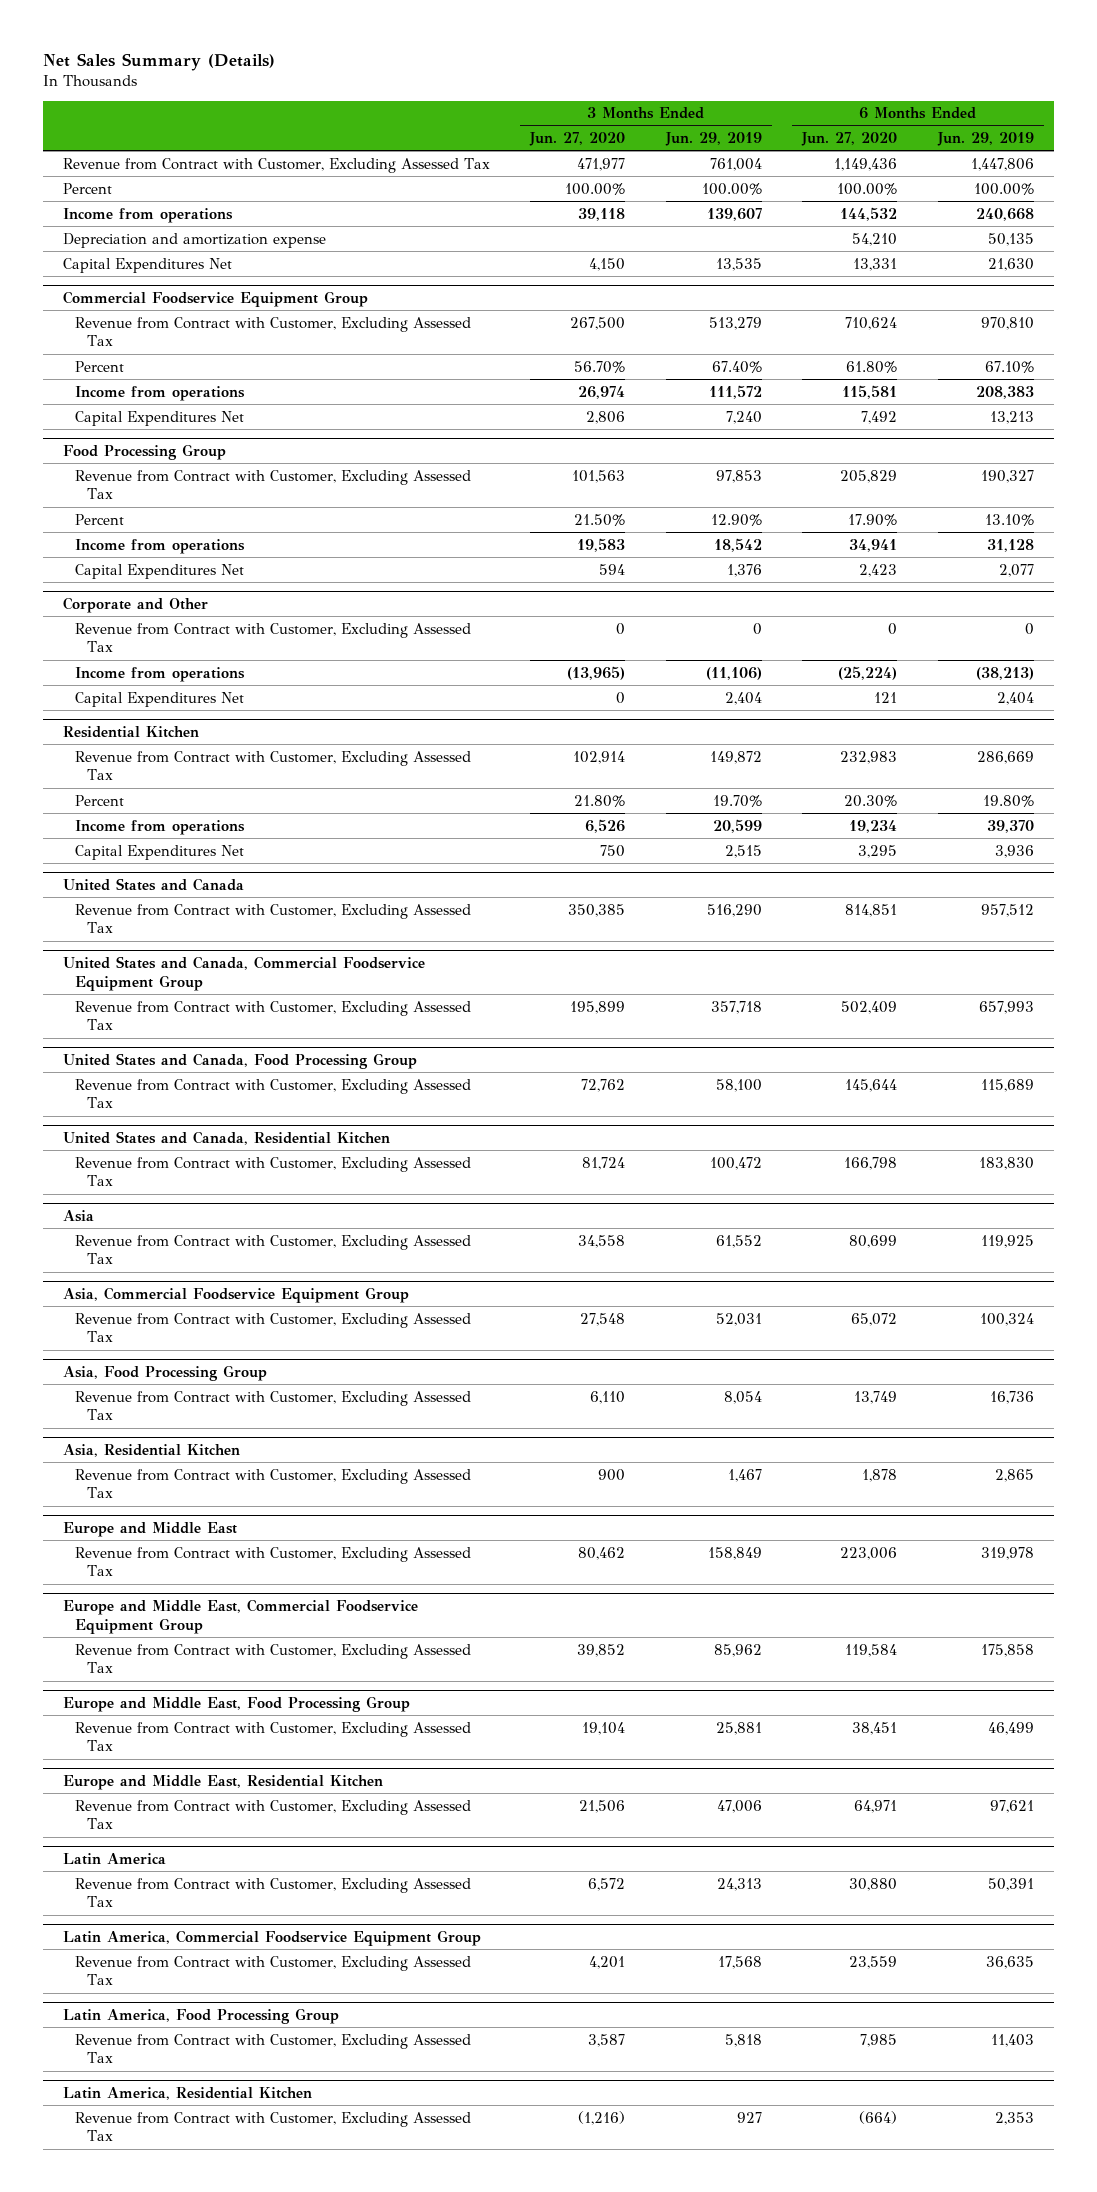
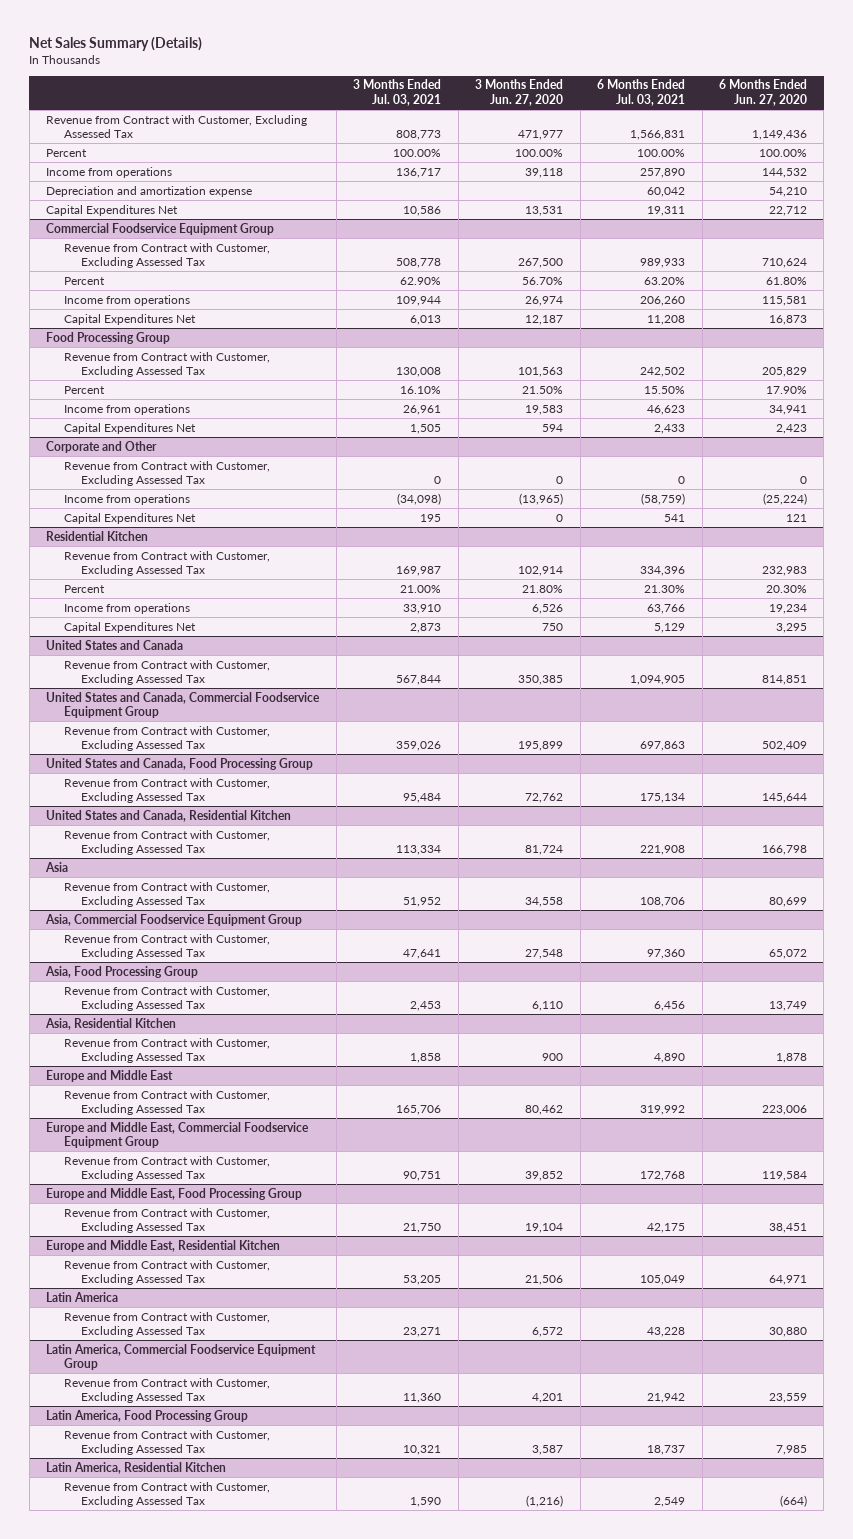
- | 3 Months Ended Jun. 27, 2020 | 3 Months Ended Jun. 29, 2019 | 6 Months Ended Jun. 27, 2020 | 6 Months Ended Jun. 29, 2019
+ | 3 Months Ended Jul. 03, 2021 | 3 Months Ended Jun. 27, 2020 | 6 Months Ended Jul. 03, 2021 | 6 Months Ended Jun. 27, 2020
- Capital Expenditures Net | 4,150 | 13,535 | 13,331 | 21,630
+ Capital Expenditures Net | 10,586 | 13,531 | 19,311 | 22,712
@ Commercial Foodservice Equipment Group
- Capital Expenditures Net | 2,806 | 7,240 | 7,492 | 13,213
+ Capital Expenditures Net | 6,013 | 12,187 | 11,208 | 16,873

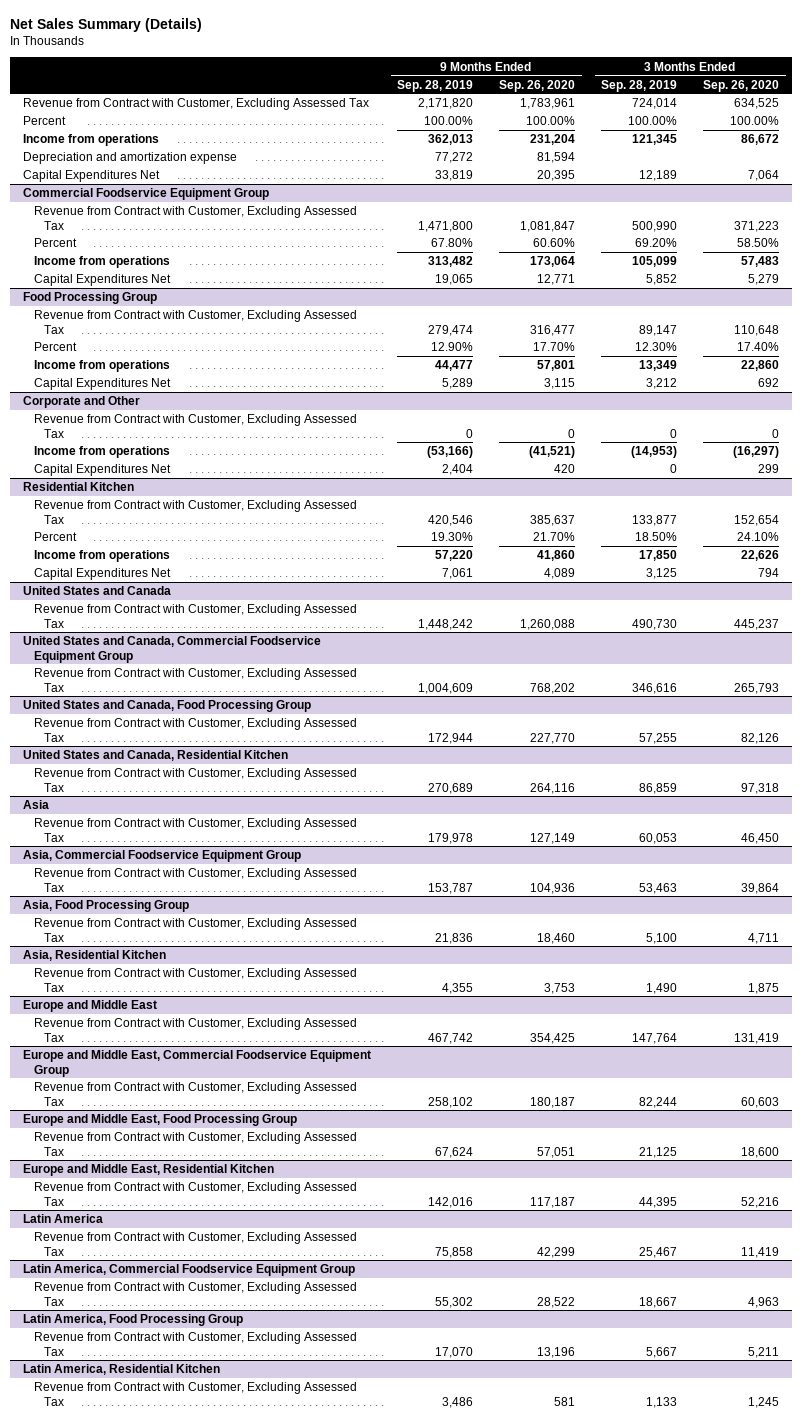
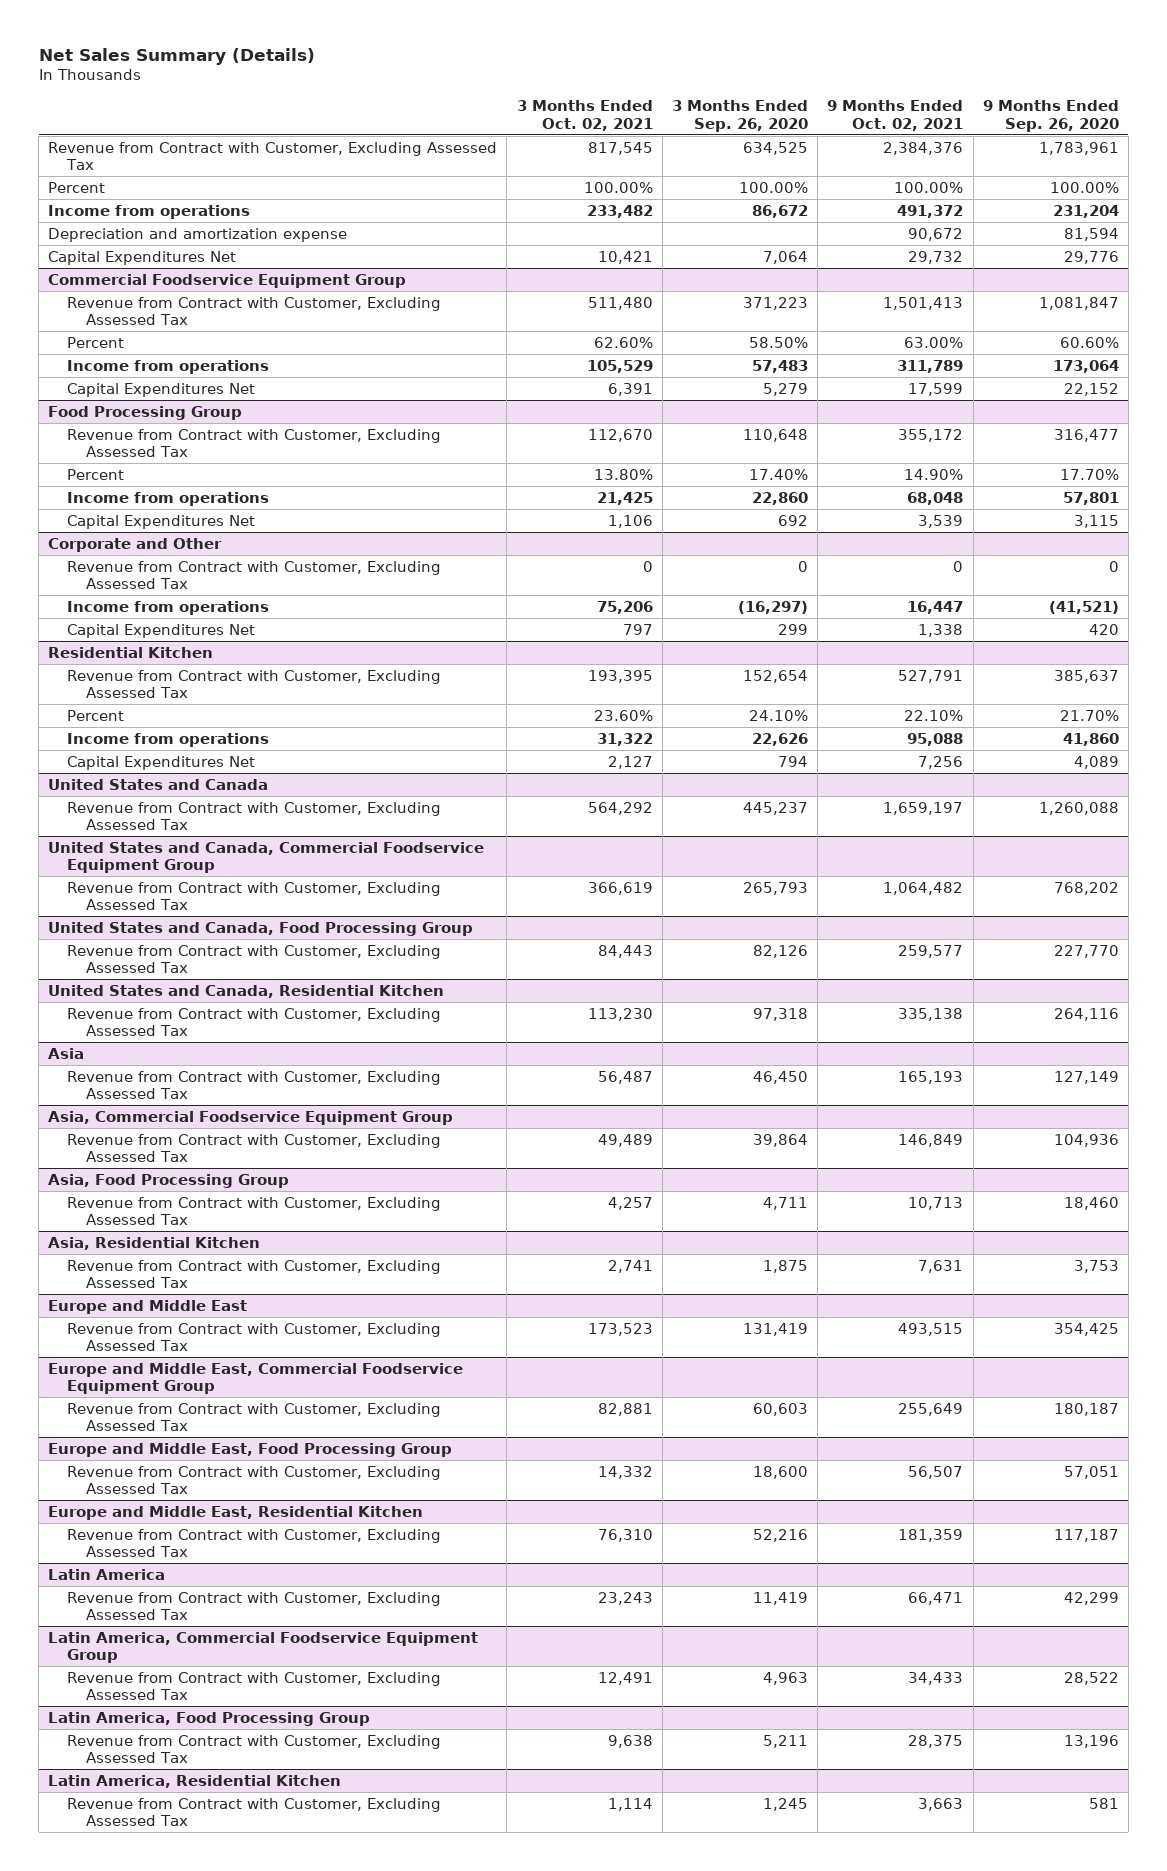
- | 9 Months Ended Sep. 28, 2019 | 9 Months Ended Sep. 26, 2020 | 3 Months Ended Sep. 28, 2019 | 3 Months Ended Sep. 26, 2020
+ | 3 Months Ended Oct. 02, 2021 | 3 Months Ended Sep. 26, 2020 | 9 Months Ended Oct. 02, 2021 | 9 Months Ended Sep. 26, 2020
- Capital Expenditures Net | 33,819 | 20,395 | 12,189 | 7,064
+ Capital Expenditures Net | 10,421 | 7,064 | 29,732 | 29,776
@ Commercial Foodservice Equipment Group
- Capital Expenditures Net | 19,065 | 12,771 | 5,852 | 5,279
+ Capital Expenditures Net | 6,391 | 5,279 | 17,599 | 22,152

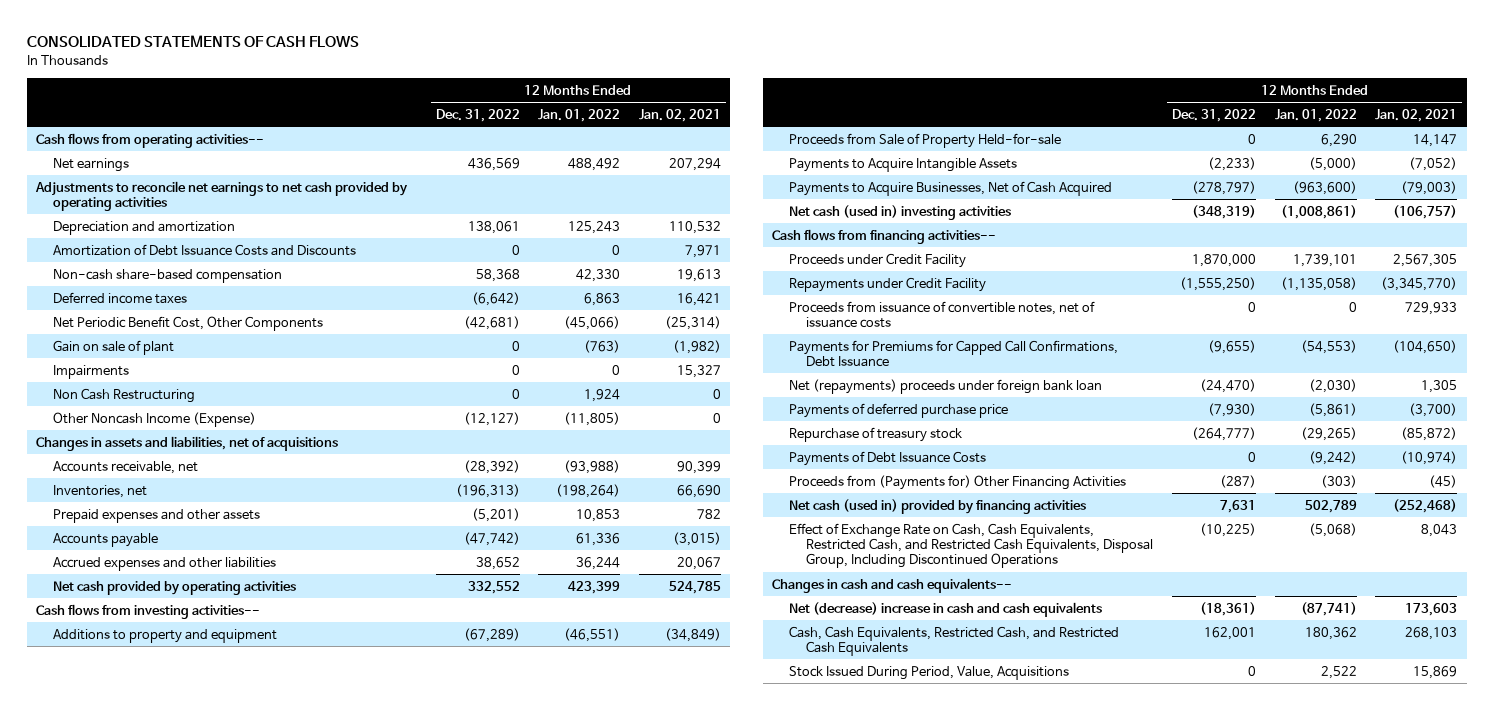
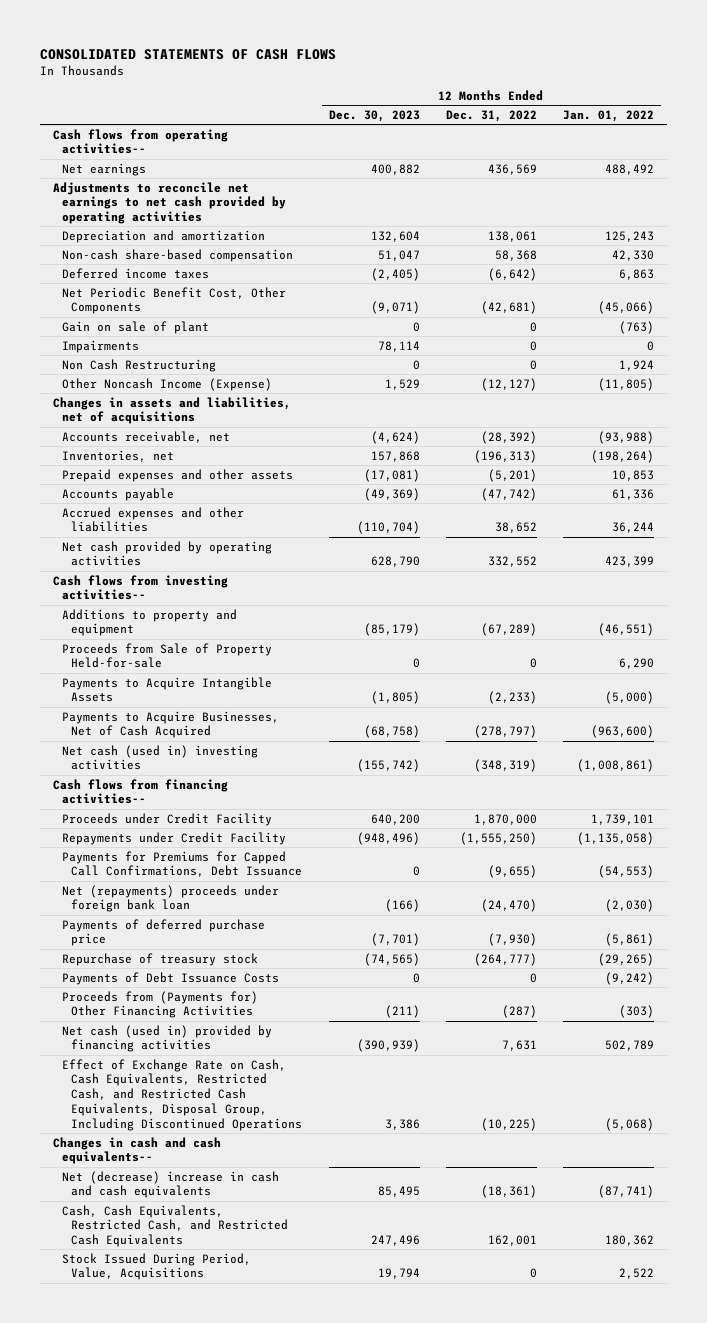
- | 12 Months Ended Dec. 31, 2022 | 12 Months Ended Jan. 01, 2022 | 12 Months Ended Jan. 02, 2021
+ | 12 Months Ended Dec. 30, 2023 | 12 Months Ended Dec. 31, 2022 | 12 Months Ended Jan. 01, 2022
- Amortization of Debt Issuance Costs and Discounts | 0 | 0 | 7,971
- Proceeds from issuance of convertible notes, net of issuance costs | 0 | 0 | 729,933

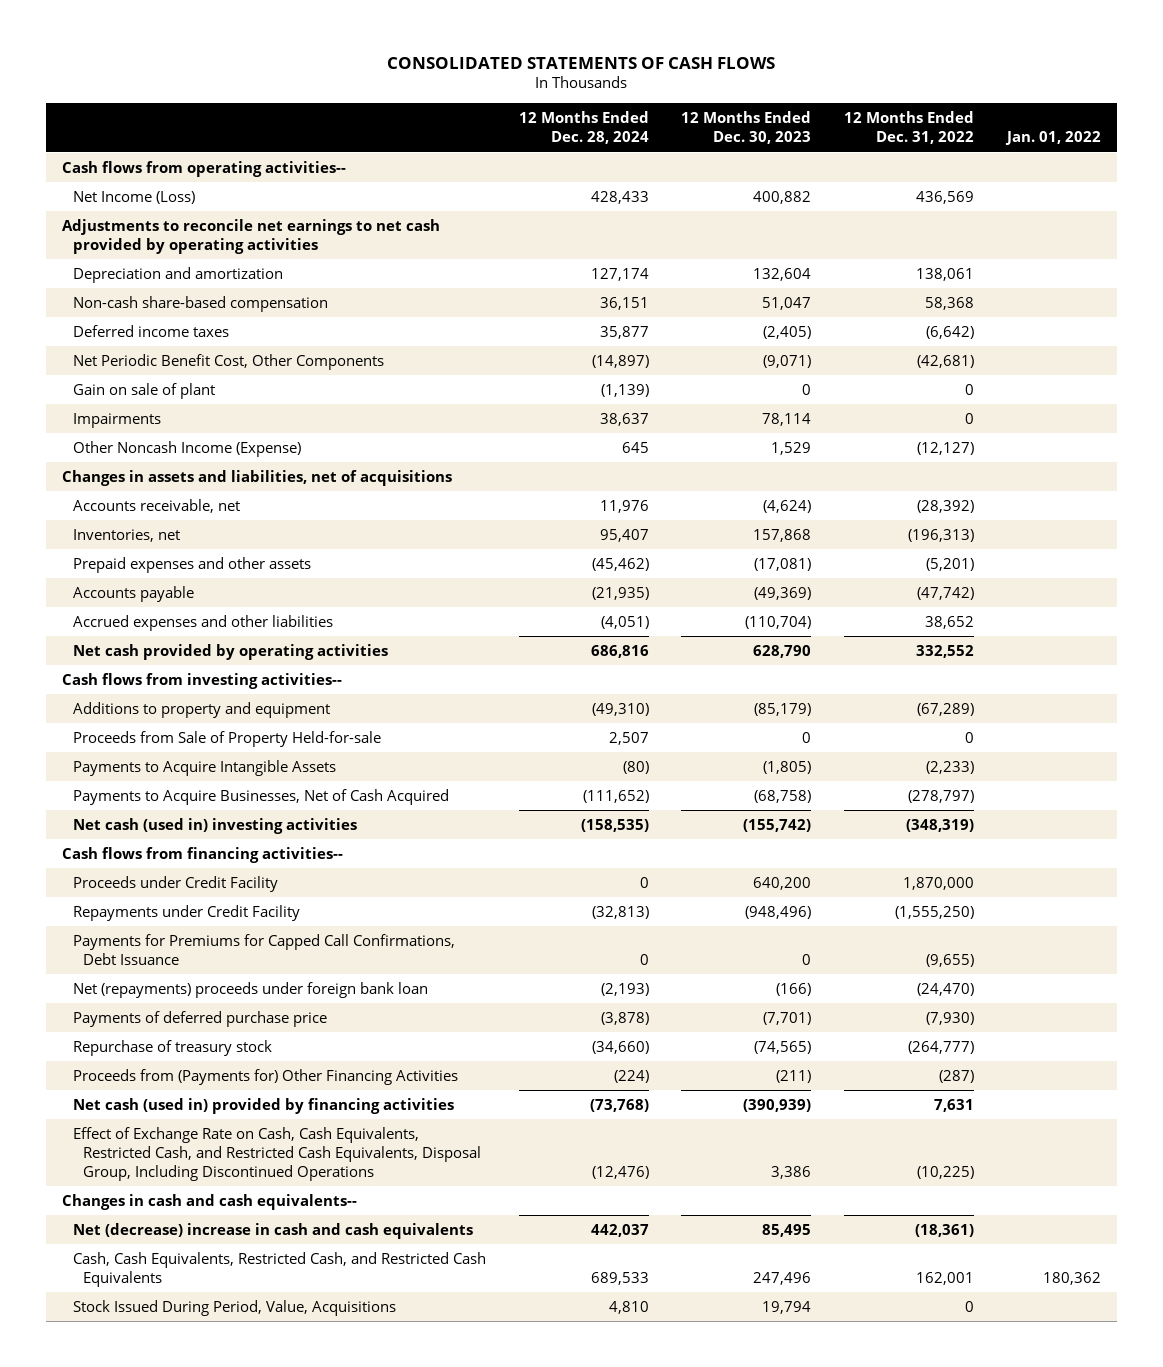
- | 12 Months Ended Dec. 30, 2023 | 12 Months Ended Dec. 31, 2022 | 12 Months Ended Jan. 01, 2022
+ | 12 Months Ended Dec. 28, 2024 | 12 Months Ended Dec. 30, 2023 | 12 Months Ended Dec. 31, 2022 | Jan. 01, 2022
- Net earnings | 400,882 | 436,569 | 488,492
+ Net Income (Loss) | 428,433 | 400,882 | 436,569 |
- Non Cash Restructuring | 0 | 0 | 1,924
- Payments of Debt Issuance Costs | 0 | 0 | (9,242)

